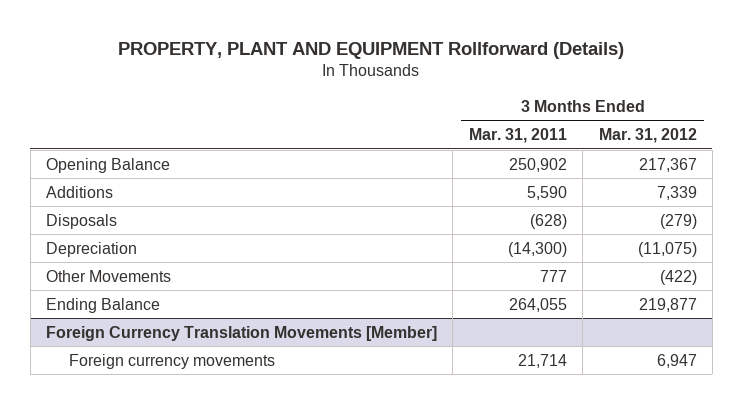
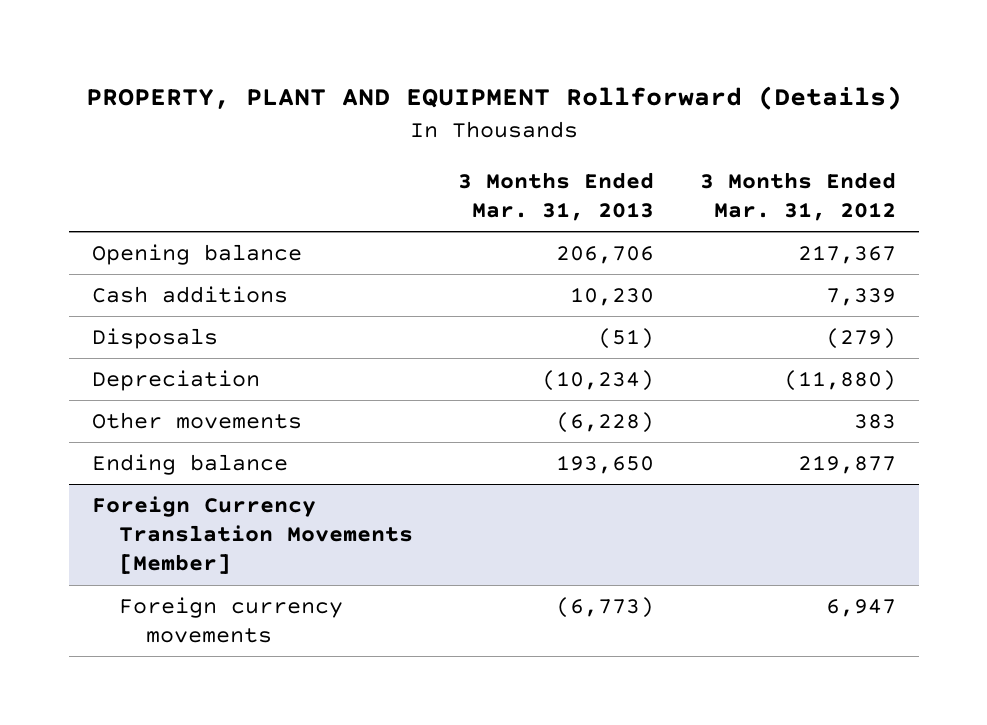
- | 3 Months Ended Mar. 31, 2011 | 3 Months Ended Mar. 31, 2012
+ | 3 Months Ended Mar. 31, 2013 | 3 Months Ended Mar. 31, 2012
- Opening Balance | 250,902 | 217,367
- Additions | 5,590 | 7,339
+ Opening balance | 206,706 | 217,367
+ Cash additions | 10,230 | 7,339
- Depreciation | (14,300) | (11,075)
- Other Movements | 777 | (422)
- Ending Balance | 264,055 | 219,877
+ Depreciation | (10,234) | (11,880)
+ Other movements | (6,228) | 383
+ Ending balance | 193,650 | 219,877

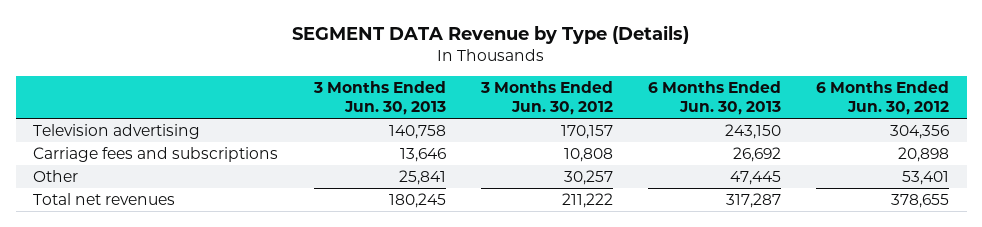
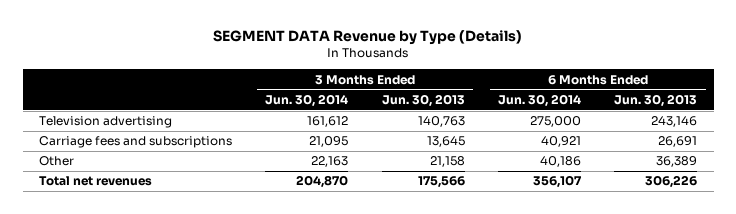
- | 3 Months Ended Jun. 30, 2013 | 3 Months Ended Jun. 30, 2012 | 6 Months Ended Jun. 30, 2013 | 6 Months Ended Jun. 30, 2012
+ | 3 Months Ended Jun. 30, 2014 | 3 Months Ended Jun. 30, 2013 | 6 Months Ended Jun. 30, 2014 | 6 Months Ended Jun. 30, 2013
- Television advertising | 140,758 | 170,157 | 243,150 | 304,356
- Carriage fees and subscriptions | 13,646 | 10,808 | 26,692 | 20,898
- Other | 25,841 | 30,257 | 47,445 | 53,401
- Total net revenues | 180,245 | 211,222 | 317,287 | 378,655
+ Television advertising | 161,612 | 140,763 | 275,000 | 243,146
+ Carriage fees and subscriptions | 21,095 | 13,645 | 40,921 | 26,691
+ Other | 22,163 | 21,158 | 40,186 | 36,389
+ Total net revenues | 204,870 | 175,566 | 356,107 | 306,226

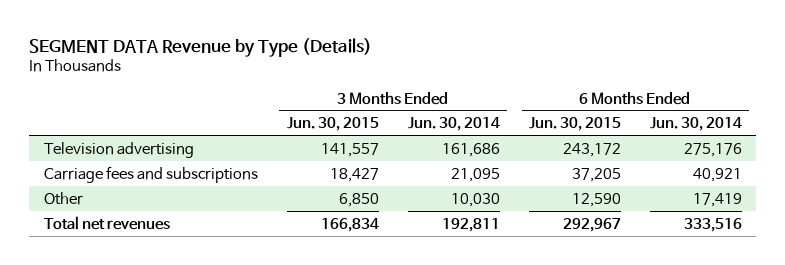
- | 3 Months Ended Jun. 30, 2014 | 3 Months Ended Jun. 30, 2013 | 6 Months Ended Jun. 30, 2014 | 6 Months Ended Jun. 30, 2013
+ | 3 Months Ended Jun. 30, 2015 | 3 Months Ended Jun. 30, 2014 | 6 Months Ended Jun. 30, 2015 | 6 Months Ended Jun. 30, 2014
- Television advertising | 161,612 | 140,763 | 275,000 | 243,146
+ Television advertising | 141,557 | 161,686 | 243,172 | 275,176
- Other | 22,163 | 21,158 | 40,186 | 36,389
- Total net revenues | 204,870 | 175,566 | 356,107 | 306,226
+ Other | 6,850 | 10,030 | 12,590 | 17,419
+ Total net revenues | 166,834 | 192,811 | 292,967 | 333,516

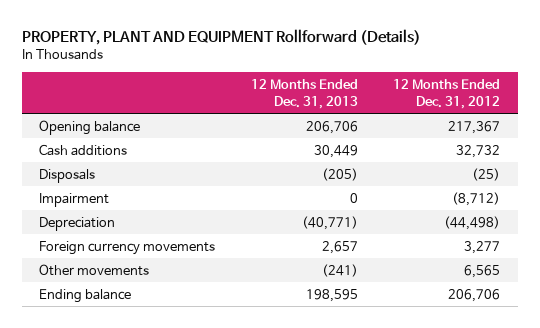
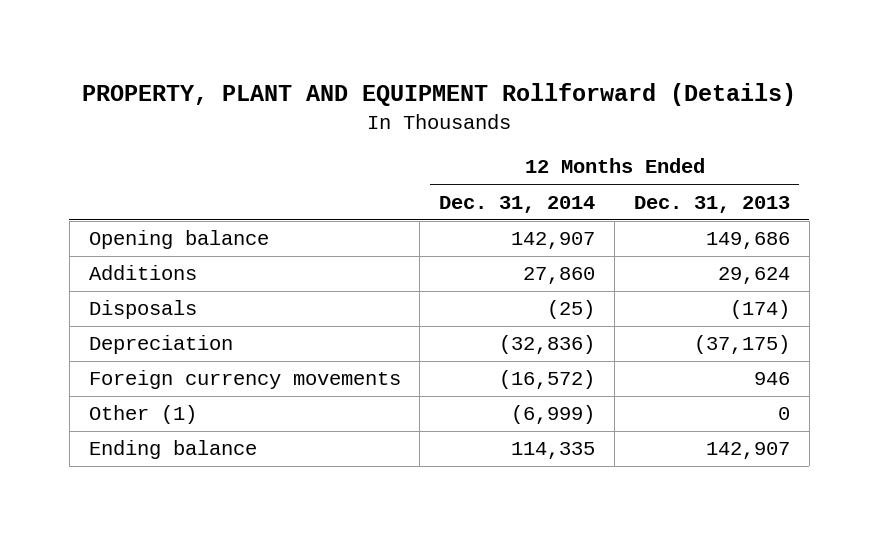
- | 12 Months Ended Dec. 31, 2013 | 12 Months Ended Dec. 31, 2012
+ | 12 Months Ended Dec. 31, 2014 | 12 Months Ended Dec. 31, 2013
- Opening balance | 206,706 | 217,367
- Cash additions | 30,449 | 32,732
- Disposals | (205) | (25)
- Impairment | 0 | (8,712)
- Depreciation | (40,771) | (44,498)
- Foreign currency movements | 2,657 | 3,277
- Other movements | (241) | 6,565
- Ending balance | 198,595 | 206,706
+ Opening balance | 142,907 | 149,686
+ Additions | 27,860 | 29,624
+ Disposals | (25) | (174)
+ Depreciation | (32,836) | (37,175)
+ Foreign currency movements | (16,572) | 946
+ Other (1) | (6,999) | 0
+ Ending balance | 114,335 | 142,907

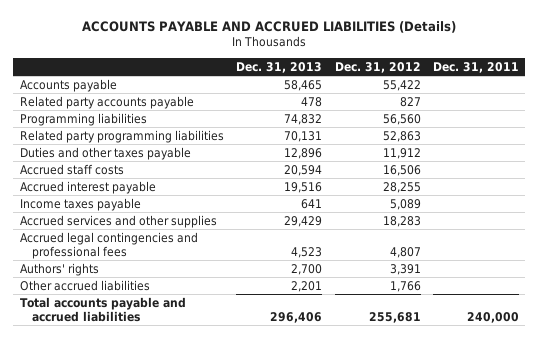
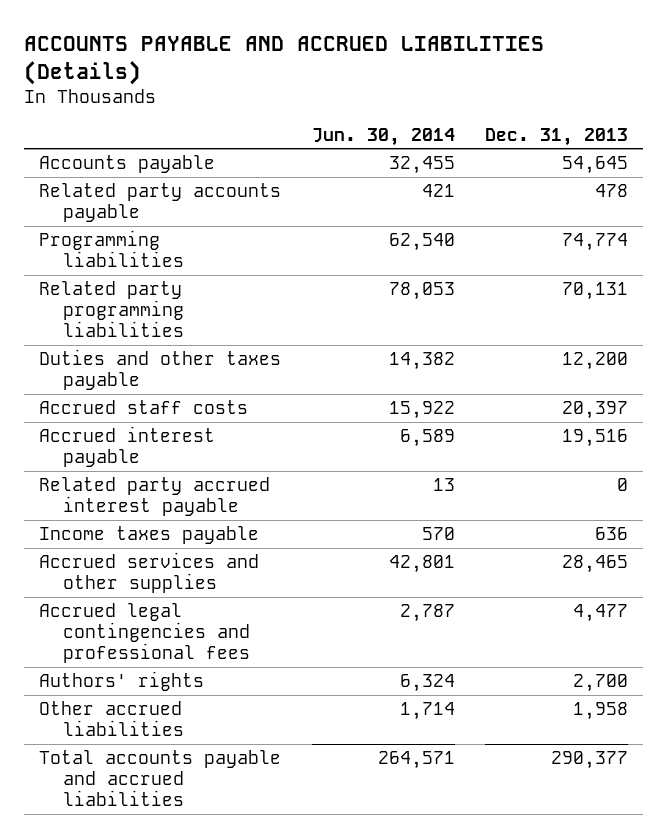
- | Dec. 31, 2013 | Dec. 31, 2012 | Dec. 31, 2011
+ | Jun. 30, 2014 | Dec. 31, 2013
- Accounts payable | 58,465 | 55,422 |
+ Accounts payable | 32,455 | 54,645
- Programming liabilities | 74,832 | 56,560 |
+ Programming liabilities | 62,540 | 74,774
- Duties and other taxes payable | 12,896 | 11,912 |
- Accrued staff costs | 20,594 | 16,506 |
+ Duties and other taxes payable | 14,382 | 12,200
+ Accrued staff costs | 15,922 | 20,397
- Income taxes payable | 641 | 5,089 |
- Accrued services and other supplies | 29,429 | 18,283 |
- Accrued legal contingencies and professional fees | 4,523 | 4,807 |
+ Related party accrued interest payable | 13 | 0
+ Income taxes payable | 570 | 636
+ Accrued services and other supplies | 42,801 | 28,465
+ Accrued legal contingencies and professional fees | 2,787 | 4,477
- Other accrued liabilities | 2,201 | 1,766 |
- Total accounts payable and accrued liabilities | 296,406 | 255,681 | 240,000
+ Other accrued liabilities | 1,714 | 1,958
+ Total accounts payable and accrued liabilities | 264,571 | 290,377

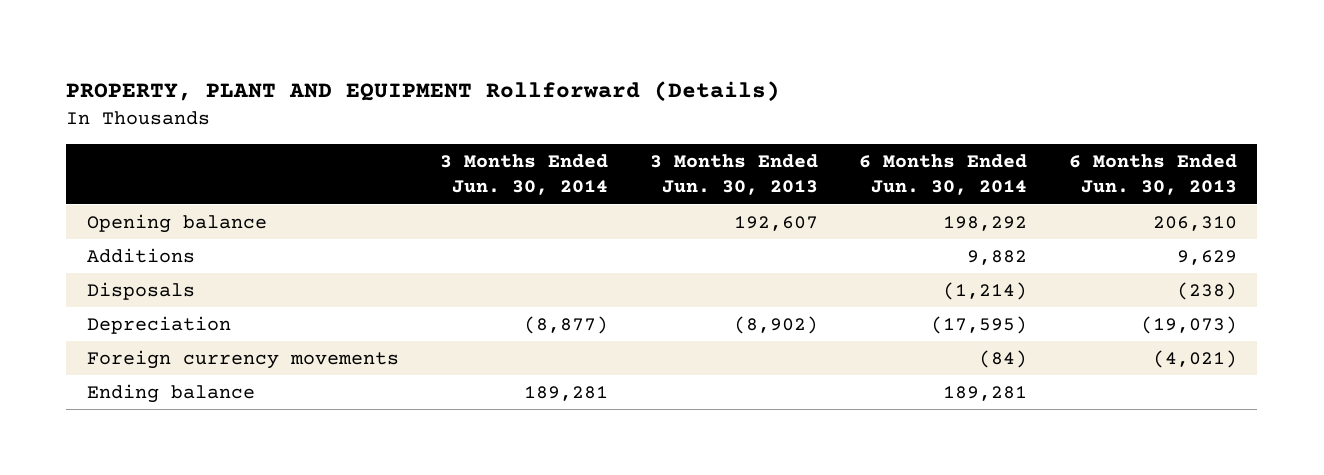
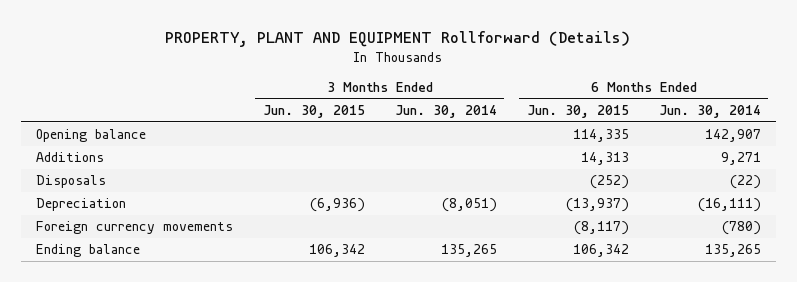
- | 3 Months Ended Jun. 30, 2014 | 3 Months Ended Jun. 30, 2013 | 6 Months Ended Jun. 30, 2014 | 6 Months Ended Jun. 30, 2013
+ | 3 Months Ended Jun. 30, 2015 | 3 Months Ended Jun. 30, 2014 | 6 Months Ended Jun. 30, 2015 | 6 Months Ended Jun. 30, 2014
- Opening balance | | 192,607 | 198,292 | 206,310
- Additions | | | 9,882 | 9,629
- Disposals | | | (1,214) | (238)
- Depreciation | (8,877) | (8,902) | (17,595) | (19,073)
- Foreign currency movements | | | (84) | (4,021)
- Ending balance | 189,281 | | 189,281 |
+ Opening balance | | | 114,335 | 142,907
+ Additions | | | 14,313 | 9,271
+ Disposals | | | (252) | (22)
+ Depreciation | (6,936) | (8,051) | (13,937) | (16,111)
+ Foreign currency movements | | | (8,117) | (780)
+ Ending balance | 106,342 | 135,265 | 106,342 | 135,265

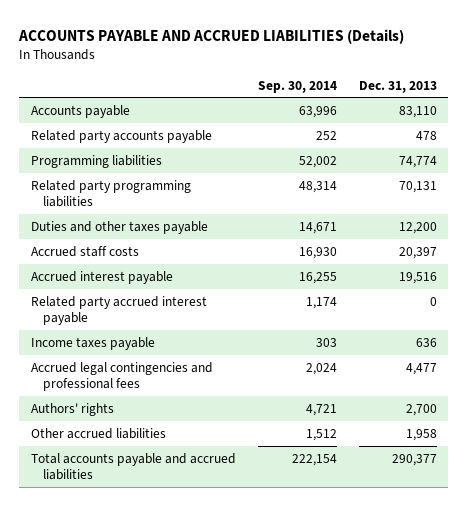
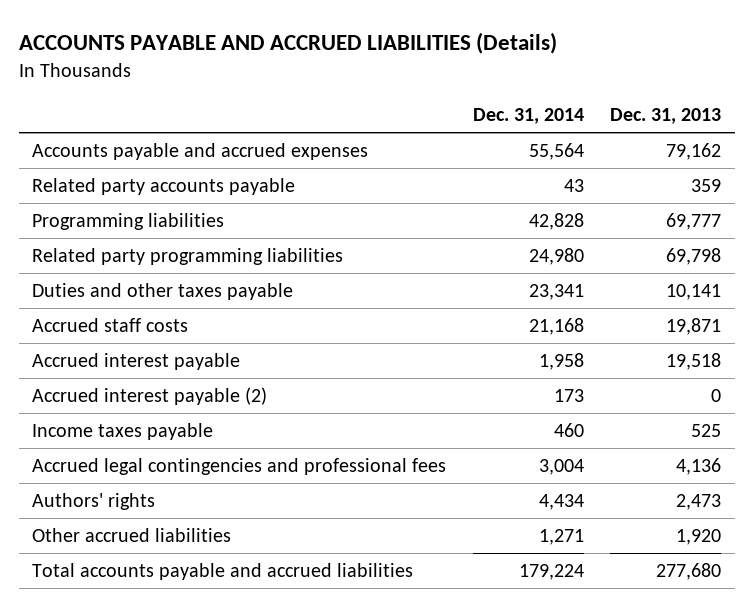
- | Sep. 30, 2014 | Dec. 31, 2013
+ | Dec. 31, 2014 | Dec. 31, 2013
- Accounts payable | 63,996 | 83,110
- Related party accounts payable | 252 | 478
- Programming liabilities | 52,002 | 74,774
- Related party programming liabilities | 48,314 | 70,131
- Duties and other taxes payable | 14,671 | 12,200
- Accrued staff costs | 16,930 | 20,397
- Accrued interest payable | 16,255 | 19,516
- Related party accrued interest payable | 1,174 | 0
- Income taxes payable | 303 | 636
- Accrued legal contingencies and professional fees | 2,024 | 4,477
- Authors' rights | 4,721 | 2,700
- Other accrued liabilities | 1,512 | 1,958
- Total accounts payable and accrued liabilities | 222,154 | 290,377
+ Accounts payable and accrued expenses | 55,564 | 79,162
+ Related party accounts payable | 43 | 359
+ Programming liabilities | 42,828 | 69,777
+ Related party programming liabilities | 24,980 | 69,798
+ Duties and other taxes payable | 23,341 | 10,141
+ Accrued staff costs | 21,168 | 19,871
+ Accrued interest payable | 1,958 | 19,518
+ Accrued interest payable (2) | 173 | 0
+ Income taxes payable | 460 | 525
+ Accrued legal contingencies and professional fees | 3,004 | 4,136
+ Authors' rights | 4,434 | 2,473
+ Other accrued liabilities | 1,271 | 1,920
+ Total accounts payable and accrued liabilities | 179,224 | 277,680

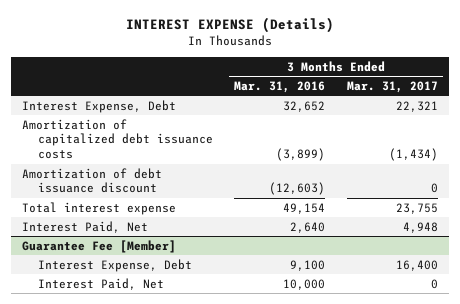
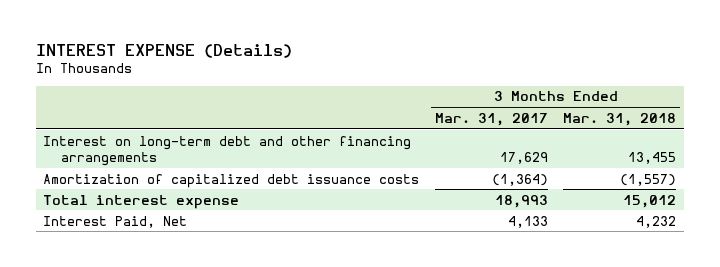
- | 3 Months Ended Mar. 31, 2016 | 3 Months Ended Mar. 31, 2017
+ | 3 Months Ended Mar. 31, 2017 | 3 Months Ended Mar. 31, 2018
- Interest Expense, Debt | 32,652 | 22,321
- Amortization of capitalized debt issuance costs | (3,899) | (1,434)
- Amortization of debt issuance discount | (12,603) | 0
- Total interest expense | 49,154 | 23,755
- Interest Paid, Net | 2,640 | 4,948
- Guarantee Fee [Member]
- Interest Expense, Debt | 9,100 | 16,400
- Interest Paid, Net | 10,000 | 0
+ Interest on long-term debt and other financing arrangements | 17,629 | 13,455
+ Amortization of capitalized debt issuance costs | (1,364) | (1,557)
+ Total interest expense | 18,993 | 15,012
+ Interest Paid, Net | 4,133 | 4,232

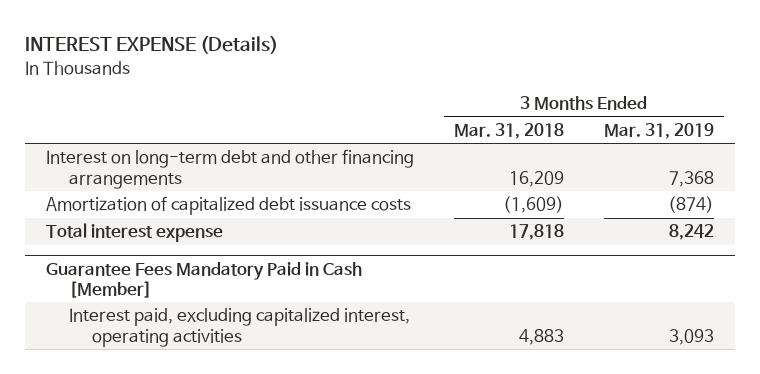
- | 3 Months Ended Mar. 31, 2017 | 3 Months Ended Mar. 31, 2018
+ | 3 Months Ended Mar. 31, 2018 | 3 Months Ended Mar. 31, 2019
- Interest on long-term debt and other financing arrangements | 17,629 | 13,455
- Amortization of capitalized debt issuance costs | (1,364) | (1,557)
- Total interest expense | 18,993 | 15,012
- Interest Paid, Net | 4,133 | 4,232
+ Interest on long-term debt and other financing arrangements | 16,209 | 7,368
+ Amortization of capitalized debt issuance costs | (1,609) | (874)
+ Total interest expense | 17,818 | 8,242
+ Guarantee Fees Mandatory Paid in Cash [Member]
+ Interest paid, excluding capitalized interest, operating activities | 4,883 | 3,093

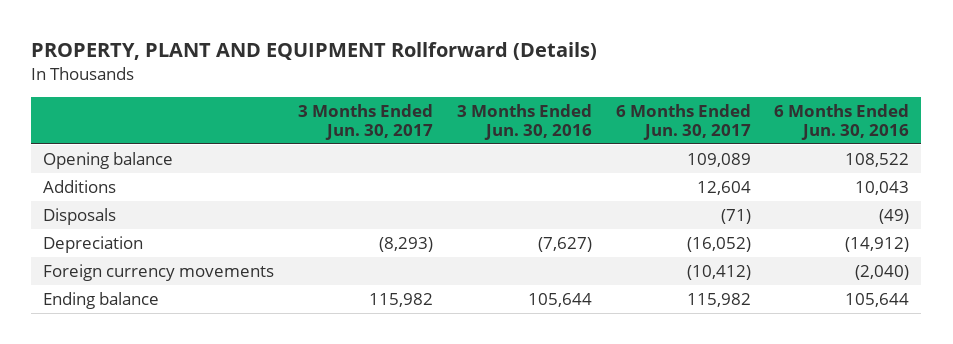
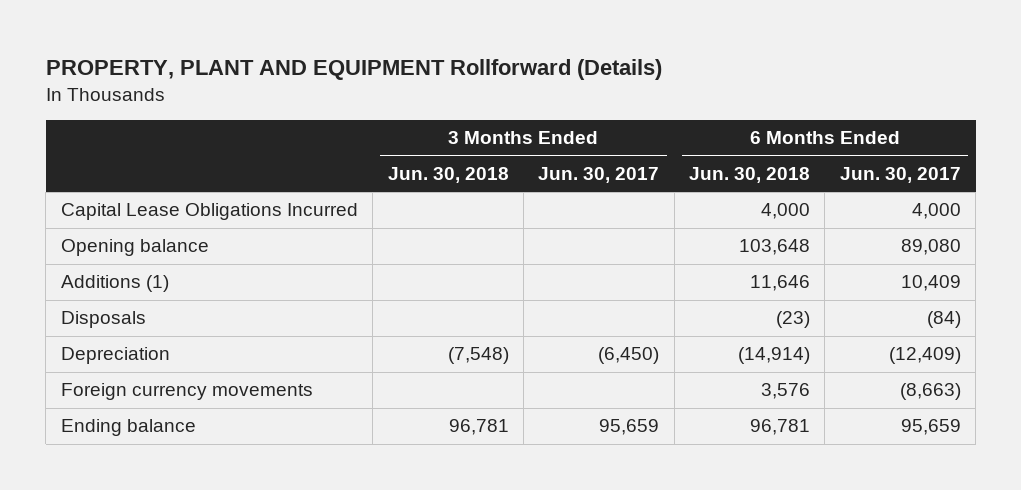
- | 3 Months Ended Jun. 30, 2017 | 3 Months Ended Jun. 30, 2016 | 6 Months Ended Jun. 30, 2017 | 6 Months Ended Jun. 30, 2016
+ | 3 Months Ended Jun. 30, 2018 | 3 Months Ended Jun. 30, 2017 | 6 Months Ended Jun. 30, 2018 | 6 Months Ended Jun. 30, 2017
- Opening balance | | | 109,089 | 108,522
- Additions | | | 12,604 | 10,043
- Disposals | | | (71) | (49)
- Depreciation | (8,293) | (7,627) | (16,052) | (14,912)
- Foreign currency movements | | | (10,412) | (2,040)
- Ending balance | 115,982 | 105,644 | 115,982 | 105,644
+ Capital Lease Obligations Incurred | | | 4,000 | 4,000
+ Opening balance | | | 103,648 | 89,080
+ Additions (1) | | | 11,646 | 10,409
+ Disposals | | | (23) | (84)
+ Depreciation | (7,548) | (6,450) | (14,914) | (12,409)
+ Foreign currency movements | | | 3,576 | (8,663)
+ Ending balance | 96,781 | 95,659 | 96,781 | 95,659

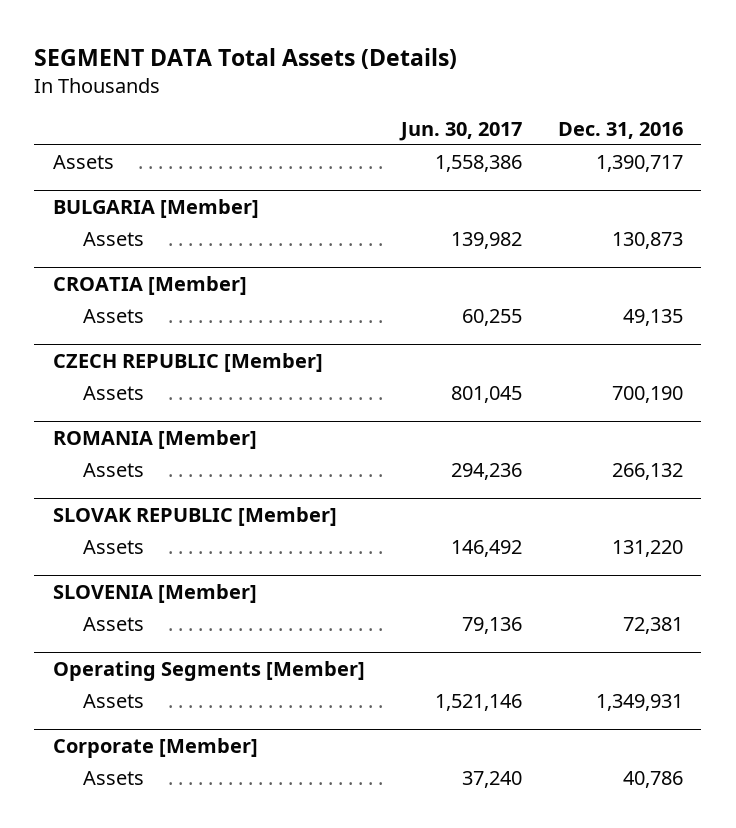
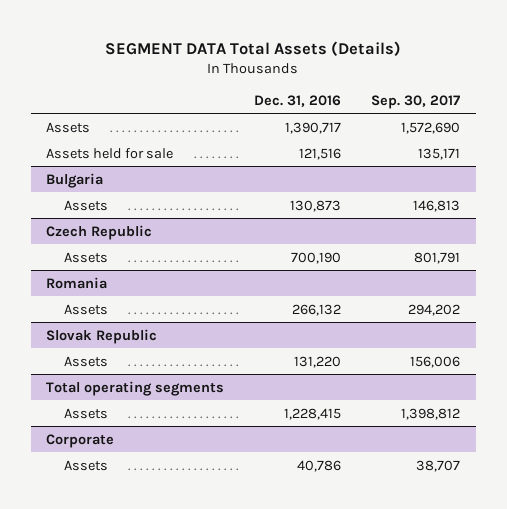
- | Jun. 30, 2017 | Dec. 31, 2016
+ | Dec. 31, 2016 | Sep. 30, 2017
- BULGARIA [Member]
+ Assets held for sale | 121,516 | 135,171
+ Bulgaria
- CROATIA [Member]
- Assets | 60,255 | 49,135
- CZECH REPUBLIC [Member]
+ Czech Republic
- ROMANIA [Member]
+ Romania
- SLOVAK REPUBLIC [Member]
+ Slovak Republic
- SLOVENIA [Member]
- Assets | 79,136 | 72,381
- Operating Segments [Member]
- Assets | 1,521,146 | 1,349,931
- Corporate [Member]
+ Total operating segments
+ Assets | 1,228,415 | 1,398,812
+ Corporate

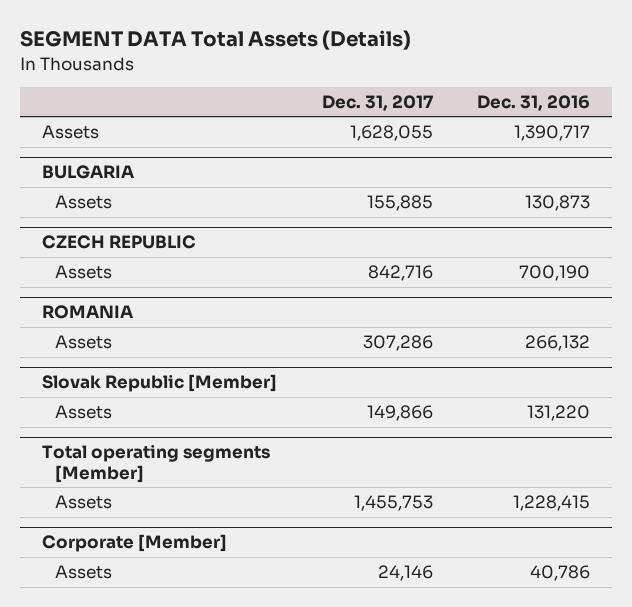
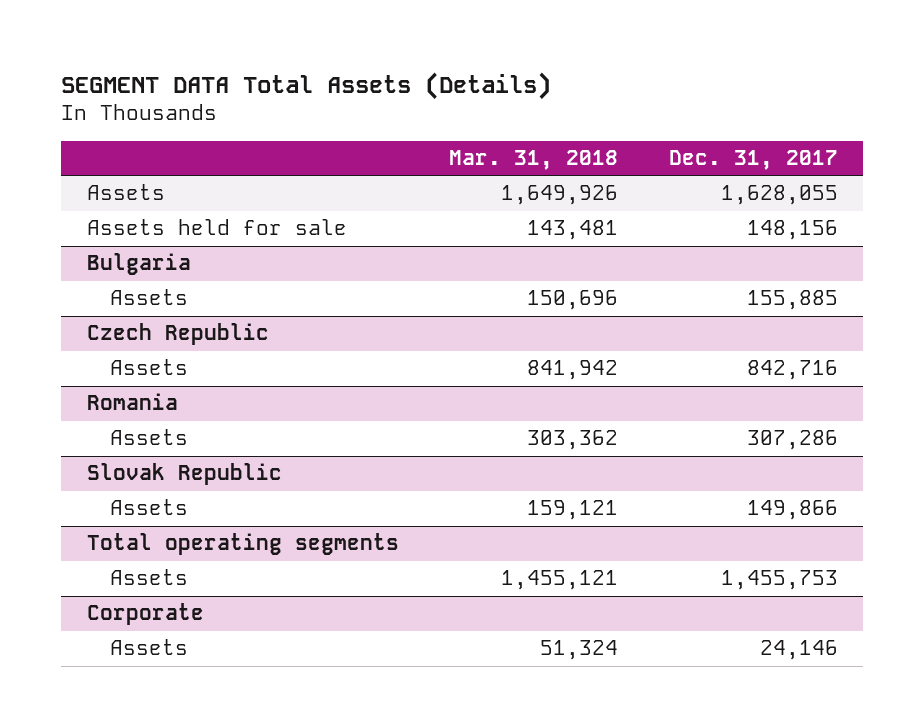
- | Dec. 31, 2017 | Dec. 31, 2016
+ | Mar. 31, 2018 | Dec. 31, 2017
- BULGARIA
+ Assets held for sale | 143,481 | 148,156
+ Bulgaria
- CZECH REPUBLIC
+ Czech Republic
- ROMANIA
+ Romania
- Slovak Republic [Member]
+ Slovak Republic
- Total operating segments [Member]
+ Total operating segments
- Corporate [Member]
+ Corporate

